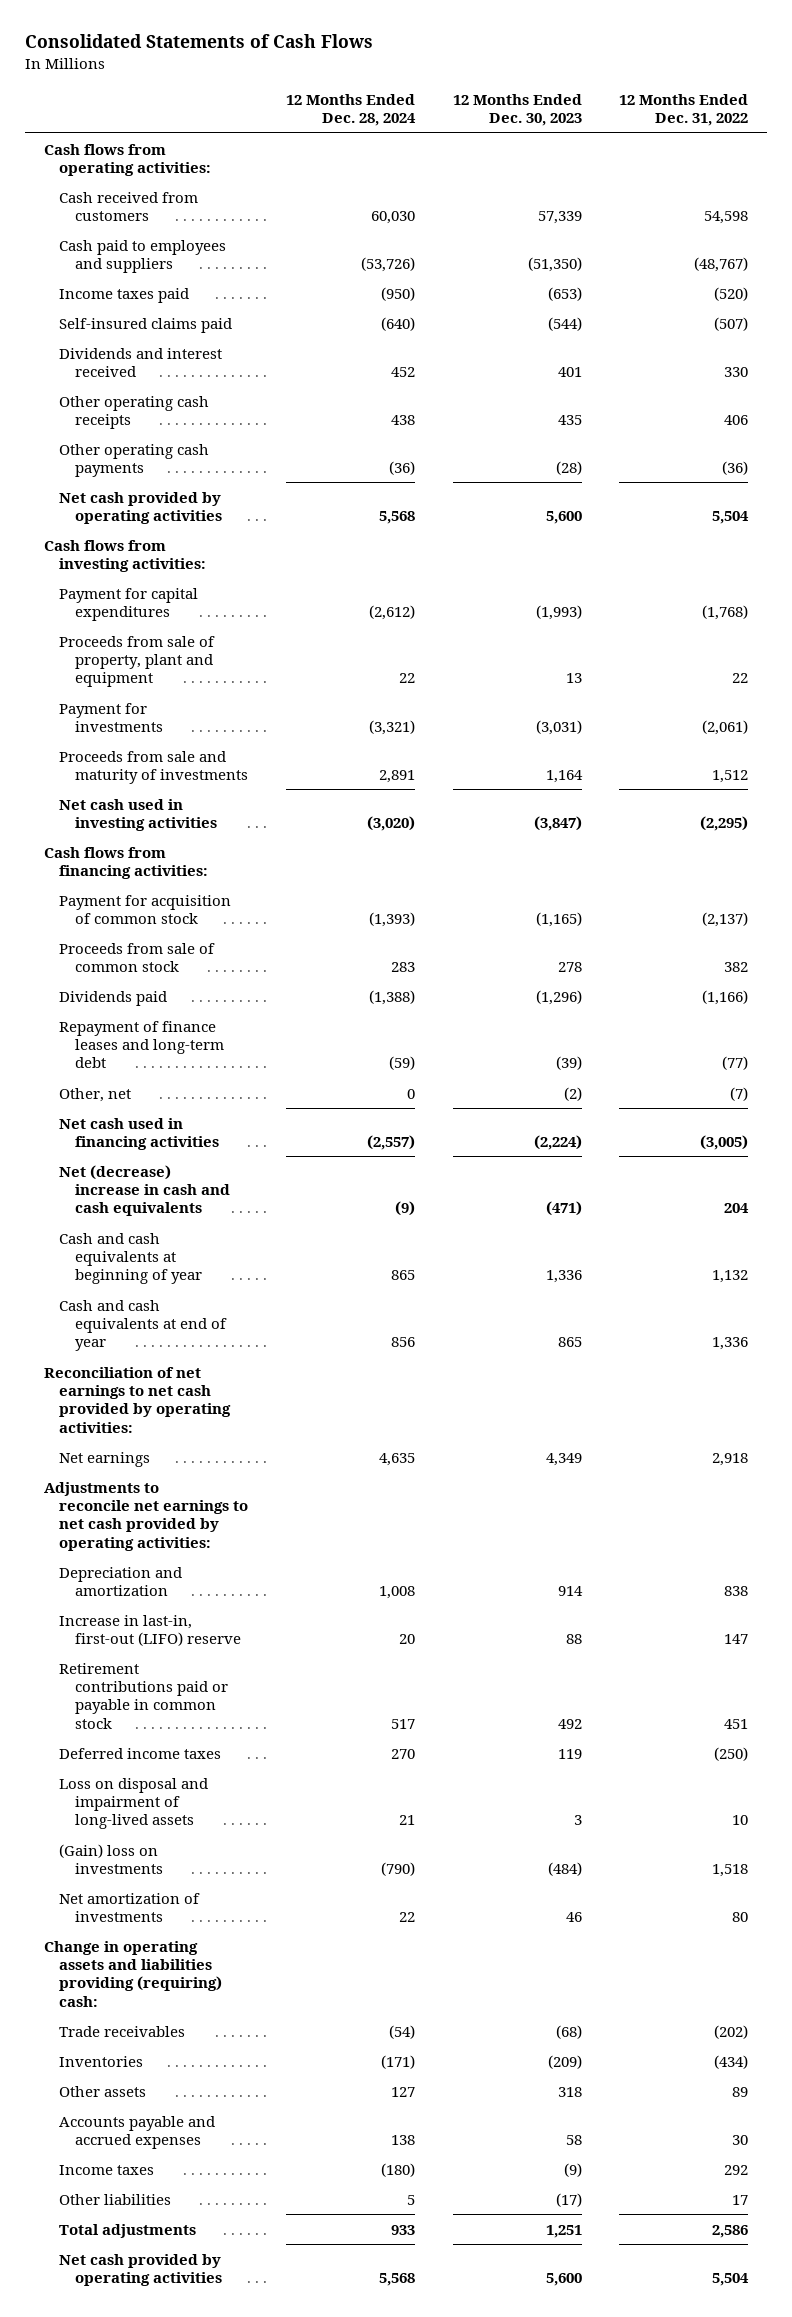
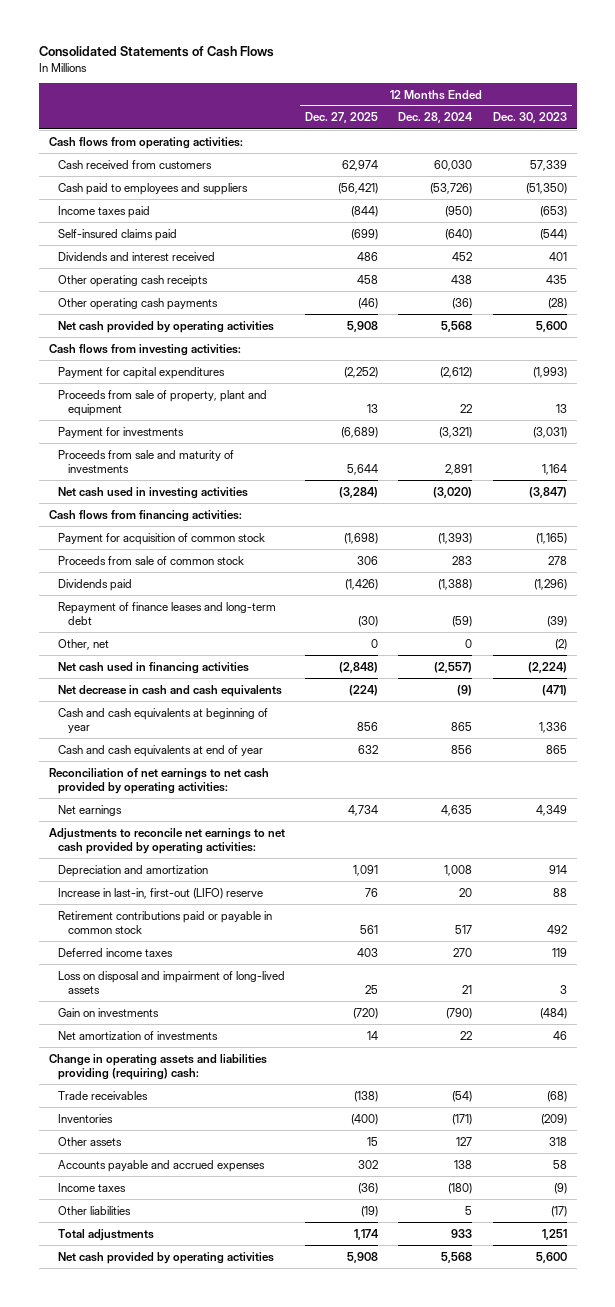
- | 12 Months Ended Dec. 28, 2024 | 12 Months Ended Dec. 30, 2023 | 12 Months Ended Dec. 31, 2022
+ | 12 Months Ended Dec. 27, 2025 | 12 Months Ended Dec. 28, 2024 | 12 Months Ended Dec. 30, 2023
- Net (decrease) increase in cash and cash equivalents | (9) | (471) | 204
+ Net decrease in cash and cash equivalents | (224) | (9) | (471)
- (Gain) loss on investments | (790) | (484) | 1,518
+ Gain on investments | (720) | (790) | (484)

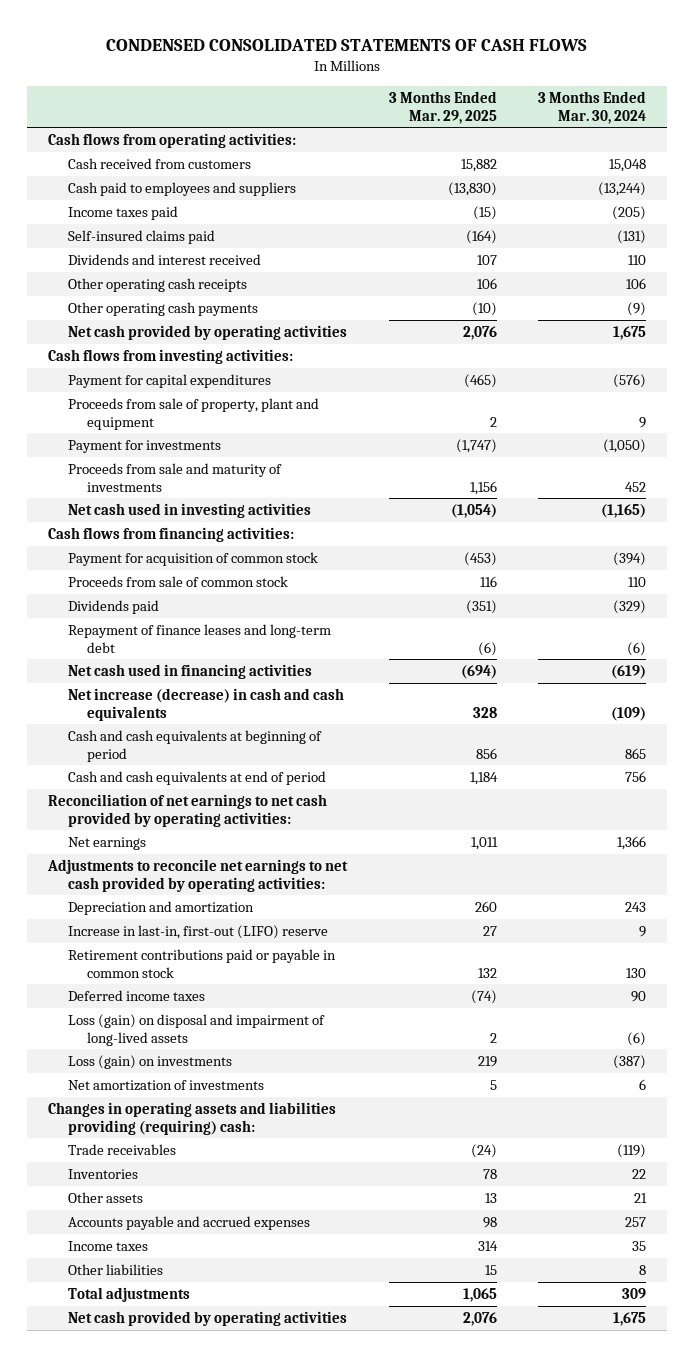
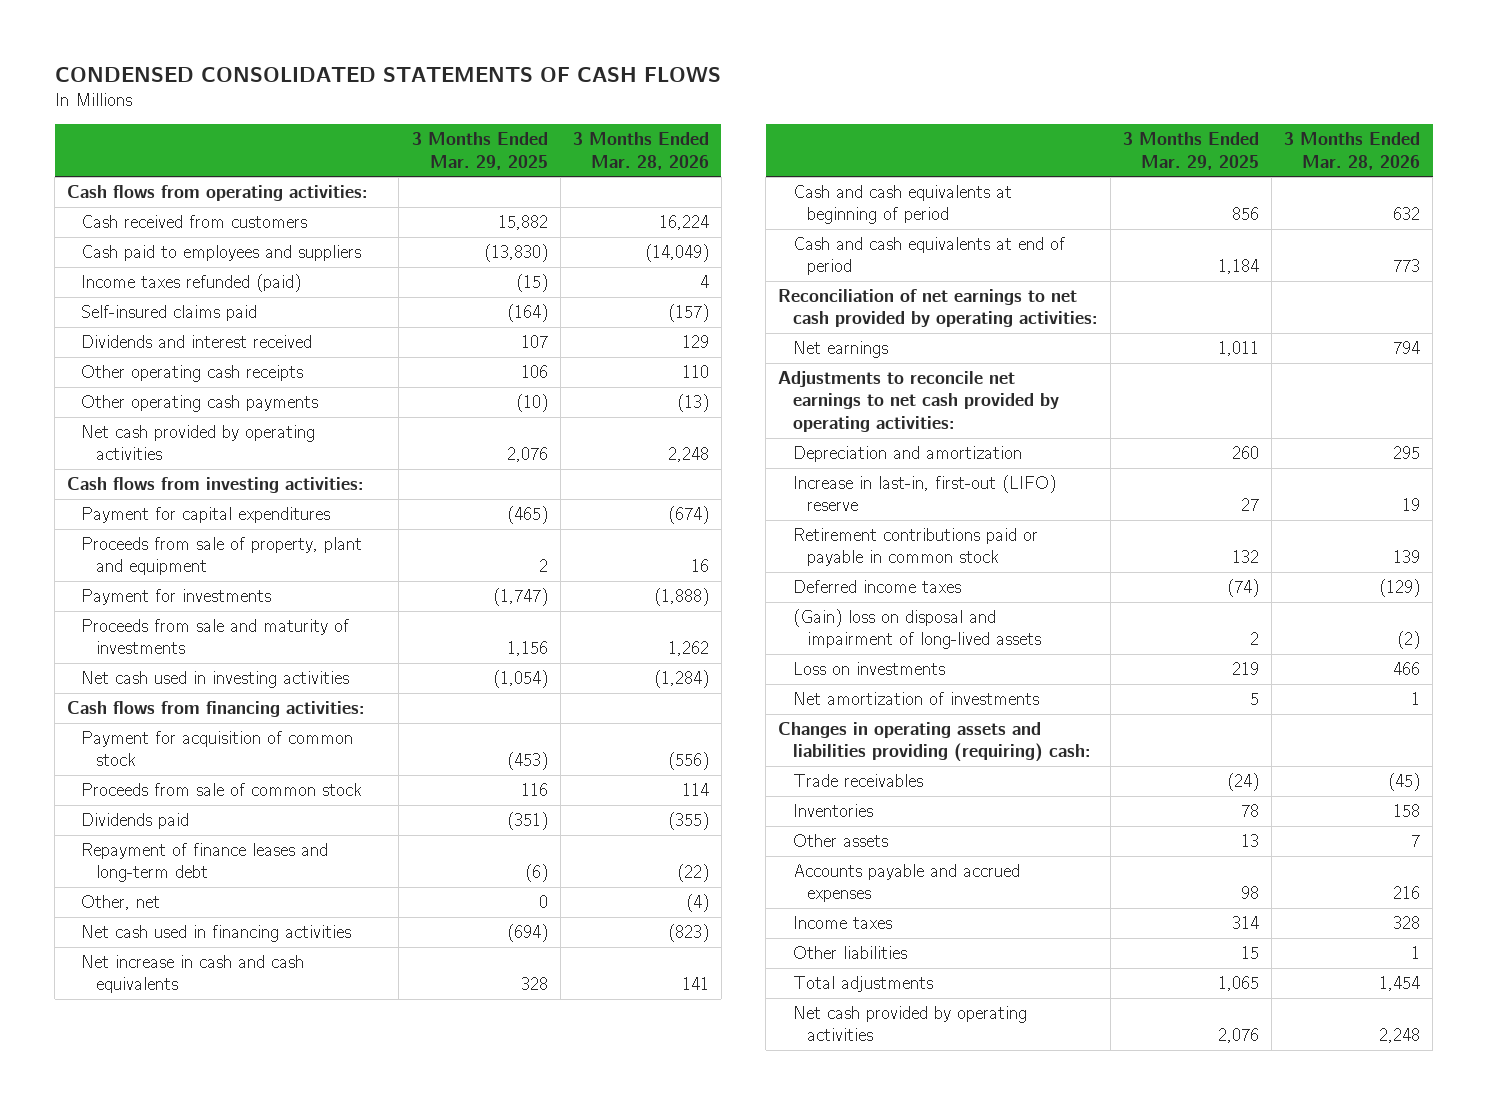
- | 3 Months Ended Mar. 29, 2025 | 3 Months Ended Mar. 30, 2024
+ | 3 Months Ended Mar. 29, 2025 | 3 Months Ended Mar. 28, 2026
- Income taxes paid | (15) | (205)
+ Income taxes refunded (paid) | (15) | 4
+ Other, net | 0 | (4)
- Net increase (decrease) in cash and cash equivalents | 328 | (109)
+ Net increase in cash and cash equivalents | 328 | 141
- Loss (gain) on disposal and impairment of long-lived assets | 2 | (6)
- Loss (gain) on investments | 219 | (387)
+ (Gain) loss on disposal and impairment of long-lived assets | 2 | (2)
+ Loss on investments | 219 | 466

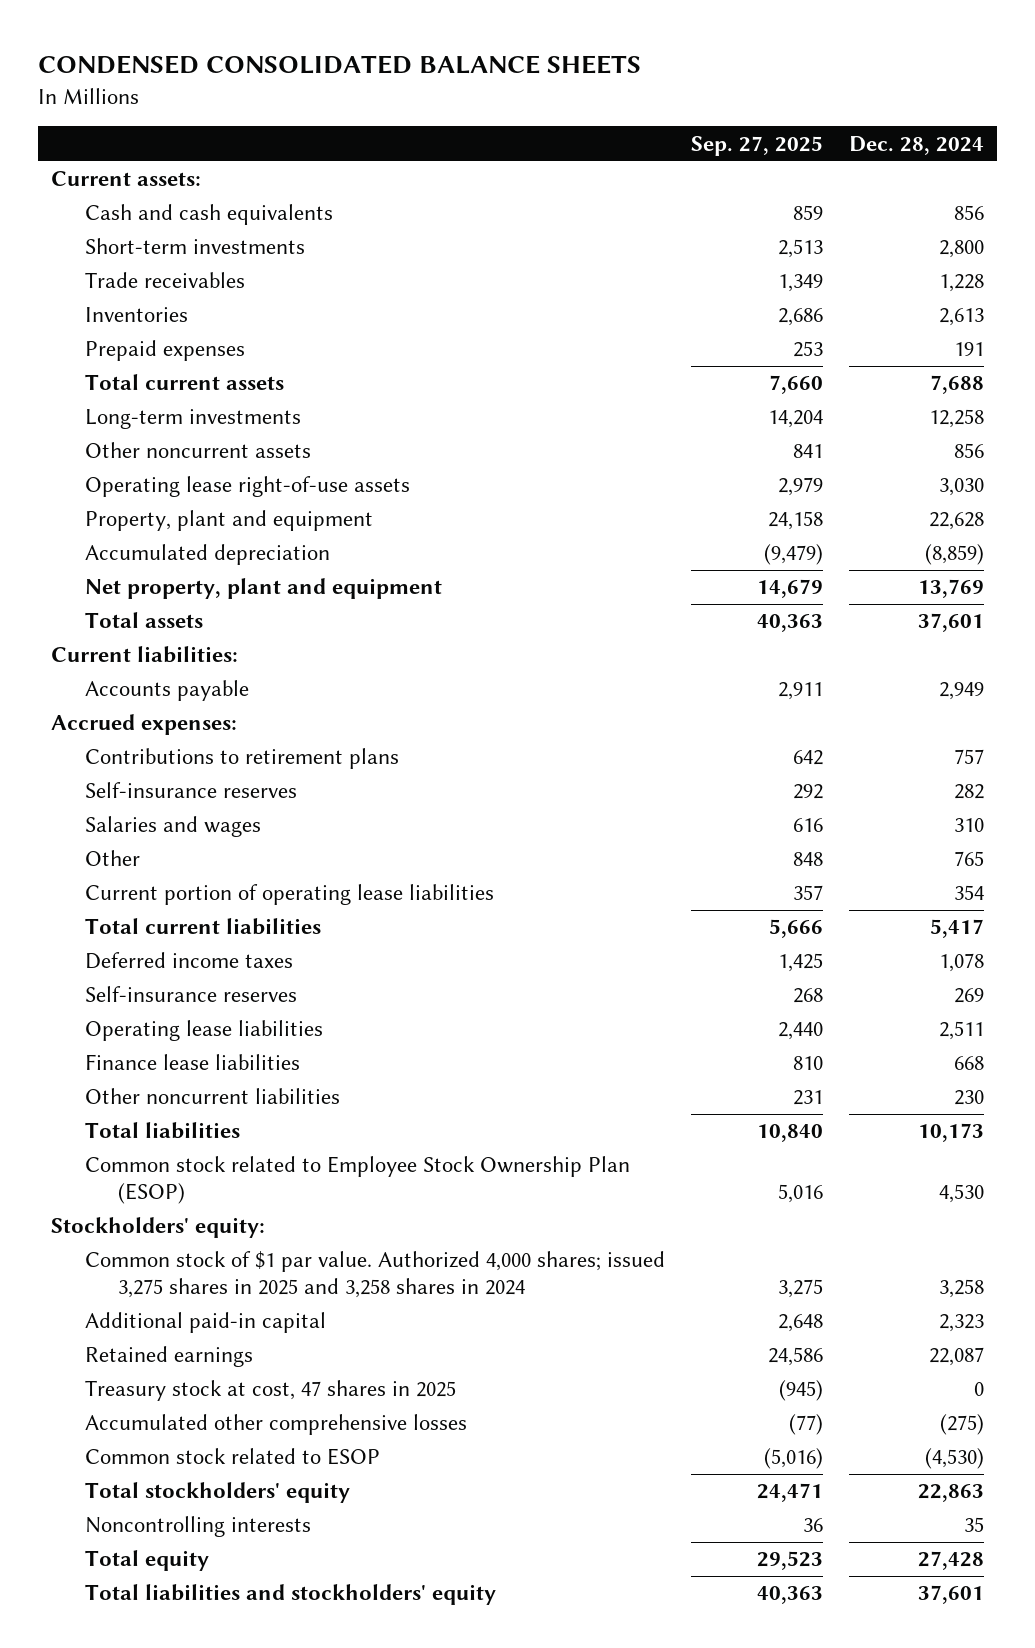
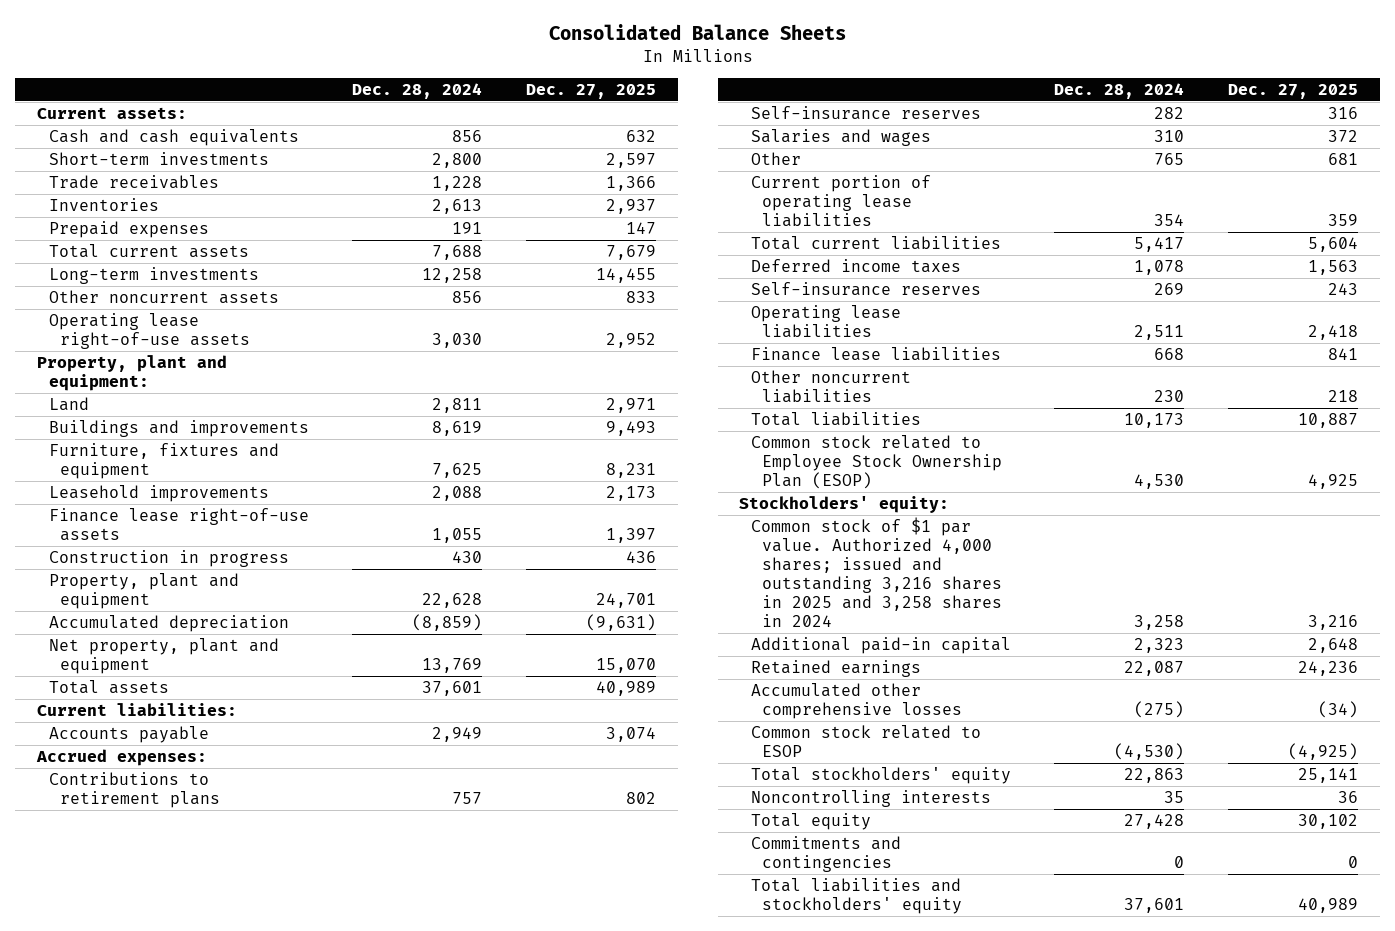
- CONDENSED CONSOLIDATED BALANCE SHEETS
+ Consolidated Balance Sheets
- | Sep. 27, 2025 | Dec. 28, 2024
+ | Dec. 28, 2024 | Dec. 27, 2025
+ Property, plant and equipment:
+ Land | 2,811 | 2,971
+ Buildings and improvements | 8,619 | 9,493
+ Furniture, fixtures and equipment | 7,625 | 8,231
+ Leasehold improvements | 2,088 | 2,173
+ Finance lease right-of-use assets | 1,055 | 1,397
+ Construction in progress | 430 | 436
- Common stock of $1 par value. Authorized 4,000 shares; issued 3,275 shares in 2025 and 3,258 shares in 2024 | 3,275 | 3,258
+ Common stock of $1 par value. Authorized 4,000 shares; issued and outstanding 3,216 shares in 2025 and 3,258 shares in 2024 | 3,258 | 3,216
- Treasury stock at cost, 47 shares in 2025 | (945) | 0
+ Commitments and contingencies | 0 | 0

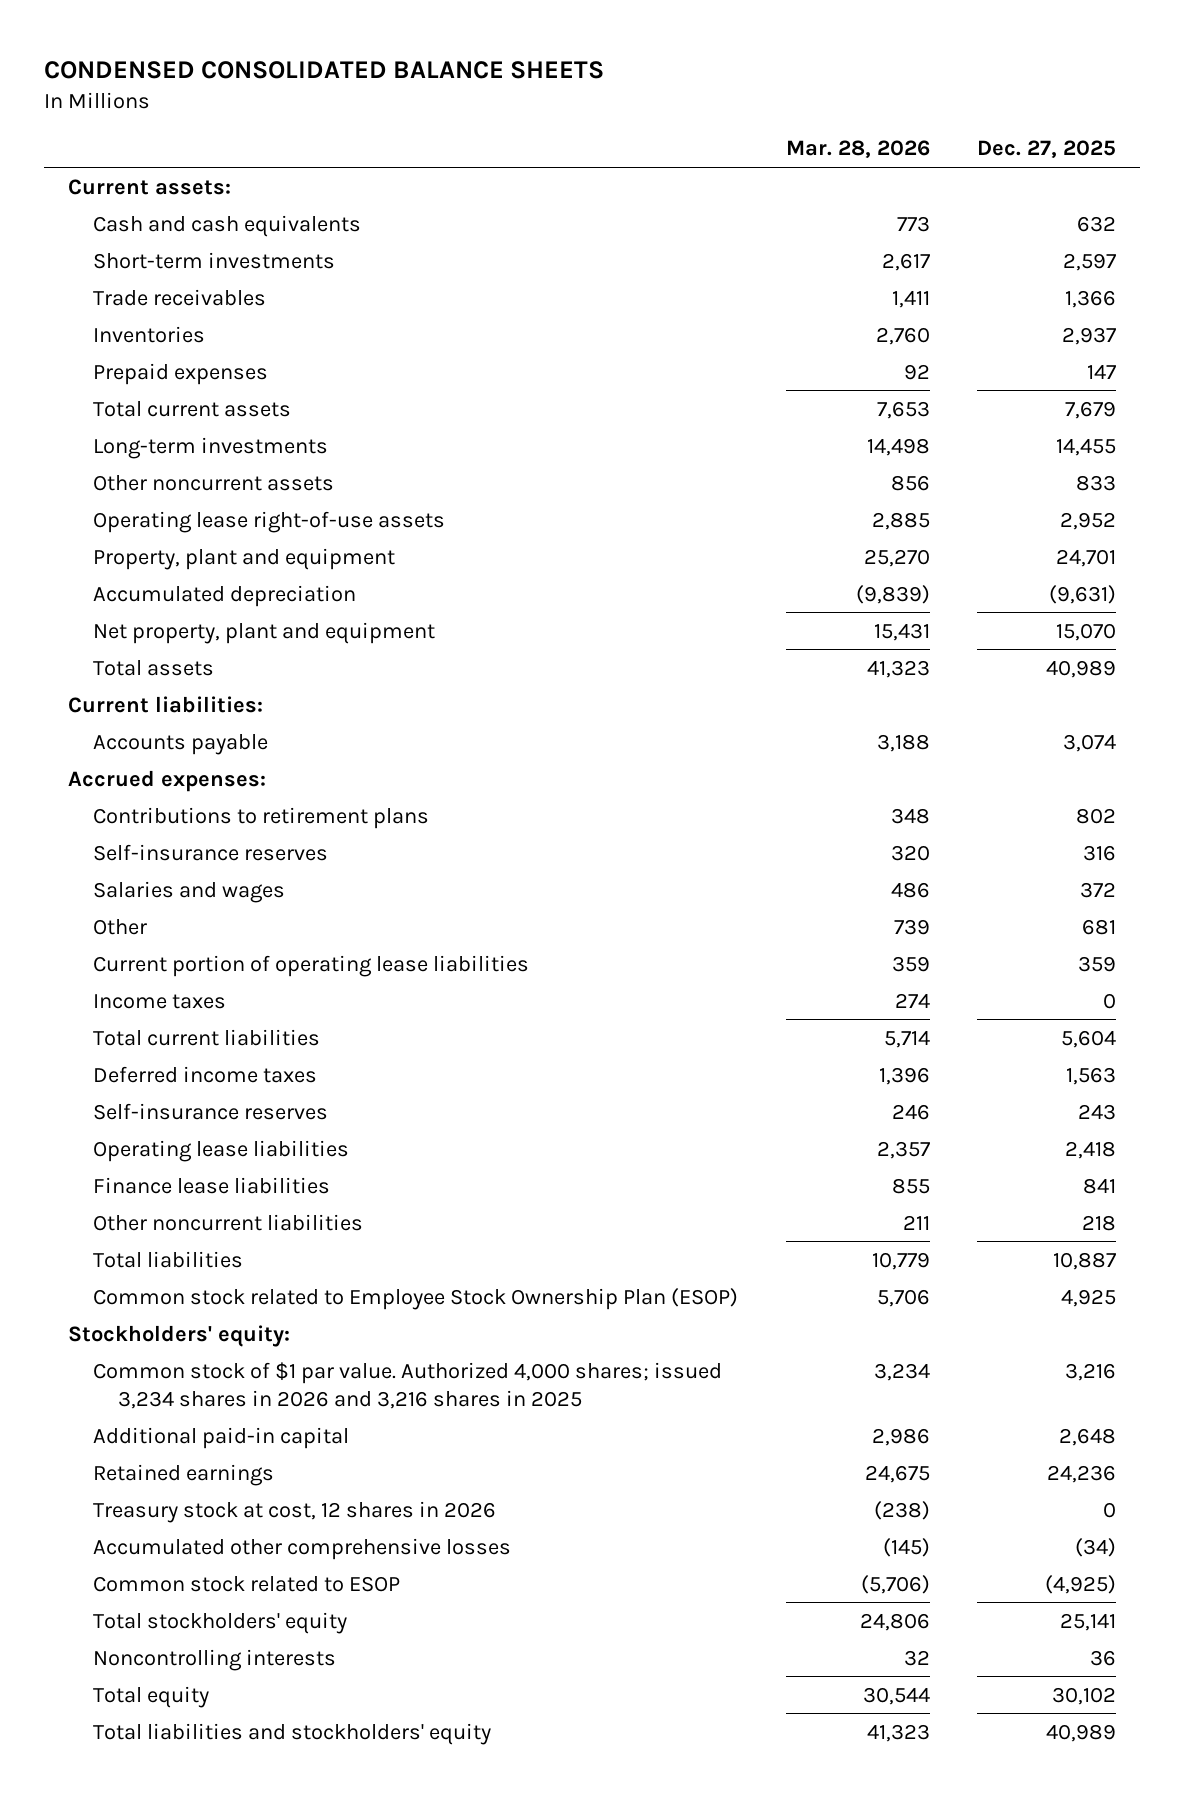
- Consolidated Balance Sheets
+ CONDENSED CONSOLIDATED BALANCE SHEETS
- | Dec. 28, 2024 | Dec. 27, 2025
+ | Mar. 28, 2026 | Dec. 27, 2025
- Property, plant and equipment:
- Land | 2,811 | 2,971
- Buildings and improvements | 8,619 | 9,493
- Furniture, fixtures and equipment | 7,625 | 8,231
- Leasehold improvements | 2,088 | 2,173
- Finance lease right-of-use assets | 1,055 | 1,397
- Construction in progress | 430 | 436
+ Income taxes | 274 | 0
- Common stock of $1 par value. Authorized 4,000 shares; issued and outstanding 3,216 shares in 2025 and 3,258 shares in 2024 | 3,258 | 3,216
+ Common stock of $1 par value. Authorized 4,000 shares; issued 3,234 shares in 2026 and 3,216 shares in 2025 | 3,234 | 3,216
+ Treasury stock at cost, 12 shares in 2026 | (238) | 0
- Commitments and contingencies | 0 | 0

